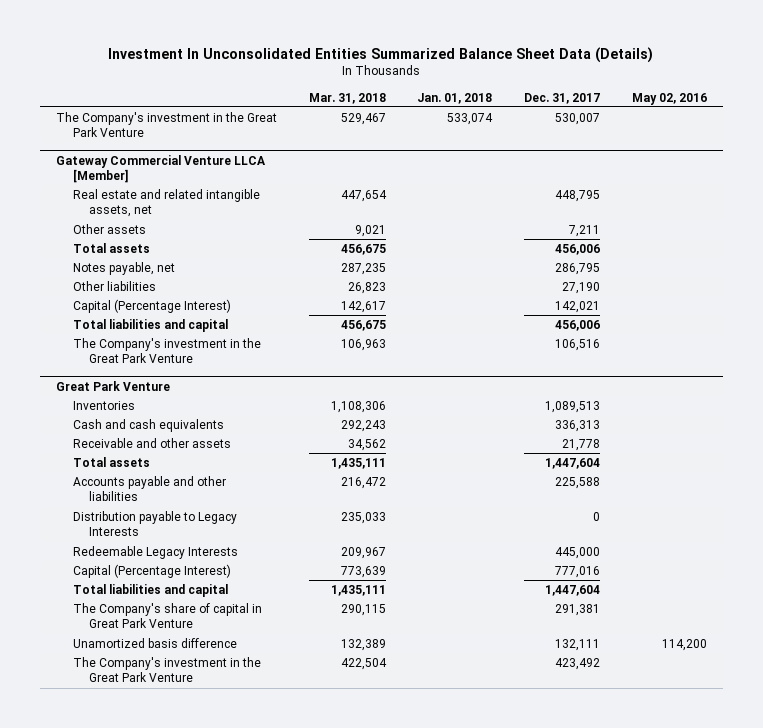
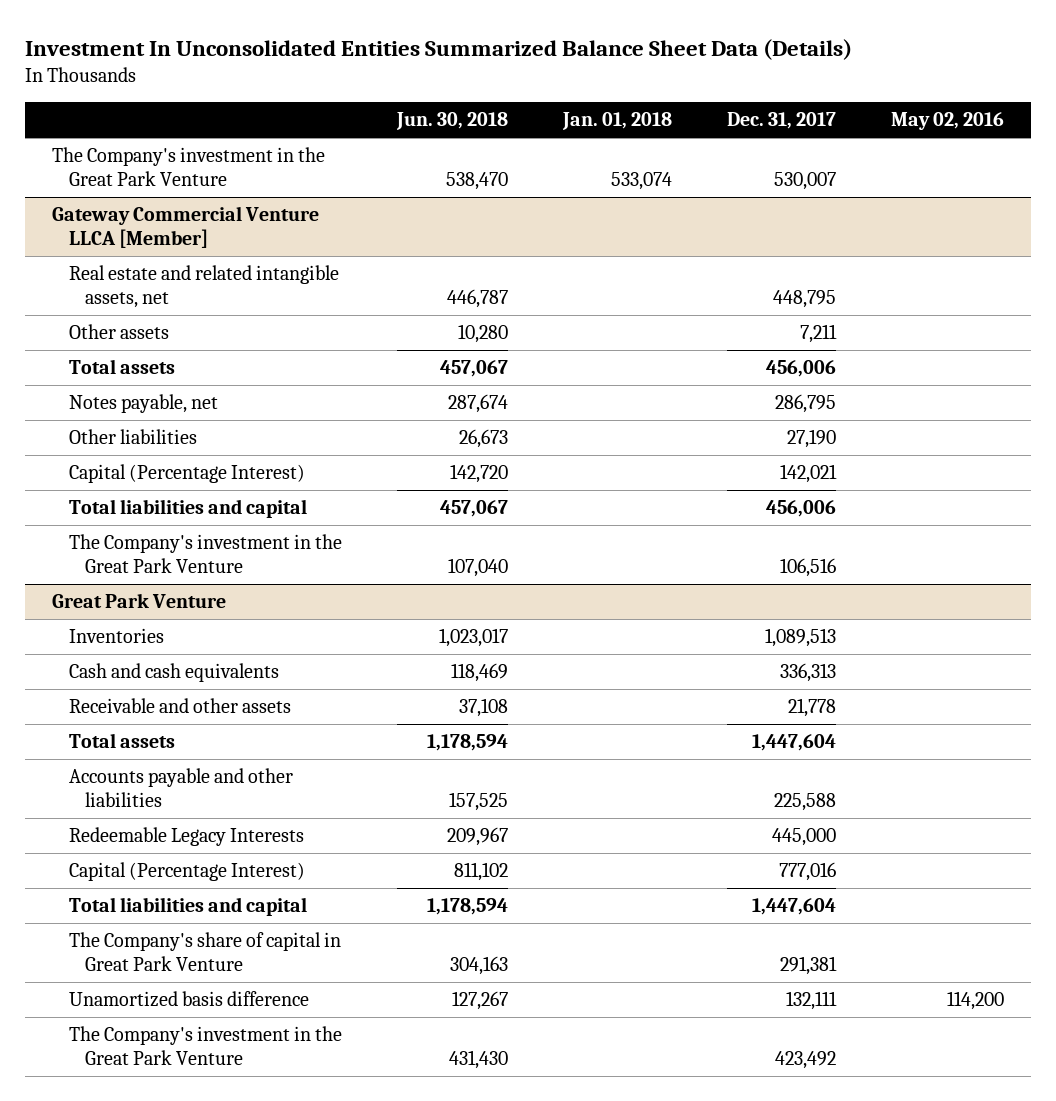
- | Mar. 31, 2018 | Jan. 01, 2018 | Dec. 31, 2017 | May 02, 2016
+ | Jun. 30, 2018 | Jan. 01, 2018 | Dec. 31, 2017 | May 02, 2016
@ Great Park Venture
- Distribution payable to Legacy Interests | 235,033 | | 0 |

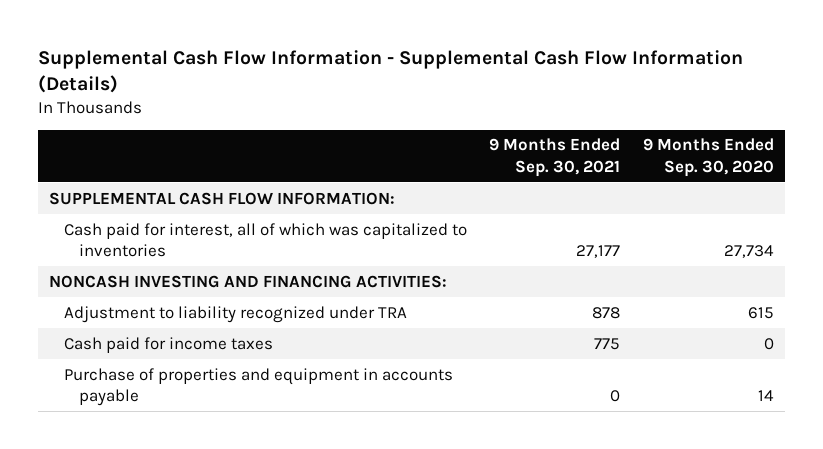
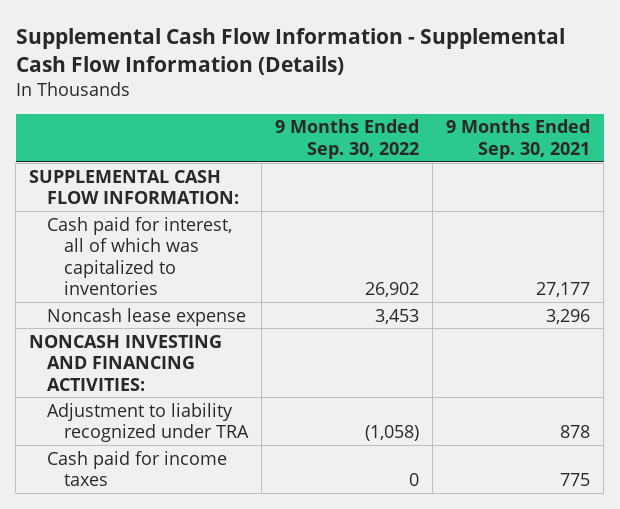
- | 9 Months Ended Sep. 30, 2021 | 9 Months Ended Sep. 30, 2020
+ | 9 Months Ended Sep. 30, 2022 | 9 Months Ended Sep. 30, 2021
+ Noncash lease expense | 3,453 | 3,296
- Purchase of properties and equipment in accounts payable | 0 | 14

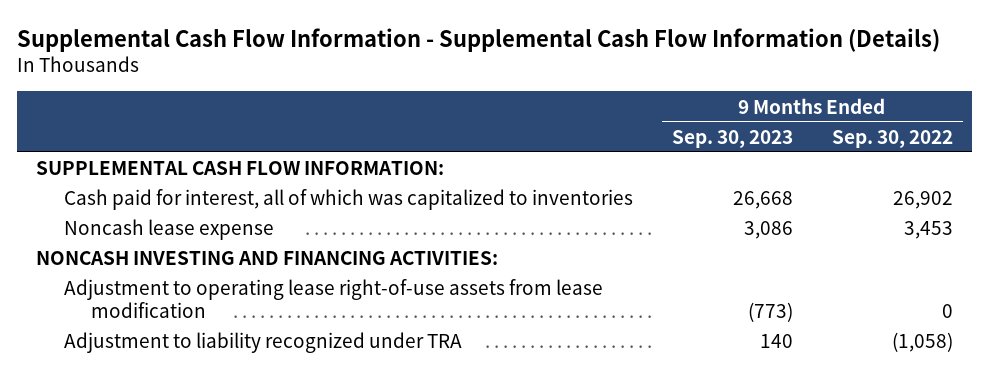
- | 9 Months Ended Sep. 30, 2022 | 9 Months Ended Sep. 30, 2021
+ | 9 Months Ended Sep. 30, 2023 | 9 Months Ended Sep. 30, 2022
+ Adjustment to operating lease right-of-use assets from lease modification | (773) | 0
- Cash paid for income taxes | 0 | 775

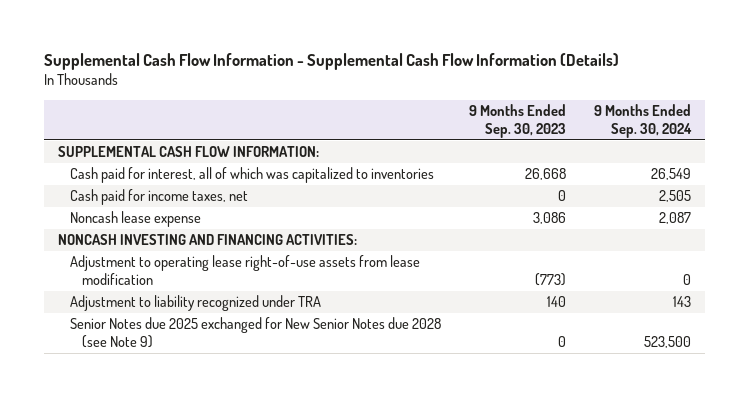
- | 9 Months Ended Sep. 30, 2023 | 9 Months Ended Sep. 30, 2022
+ | 9 Months Ended Sep. 30, 2023 | 9 Months Ended Sep. 30, 2024
+ Cash paid for income taxes, net | 0 | 2,505
+ Senior Notes due 2025 exchanged for New Senior Notes due 2028 (see Note 9) | 0 | 523,500

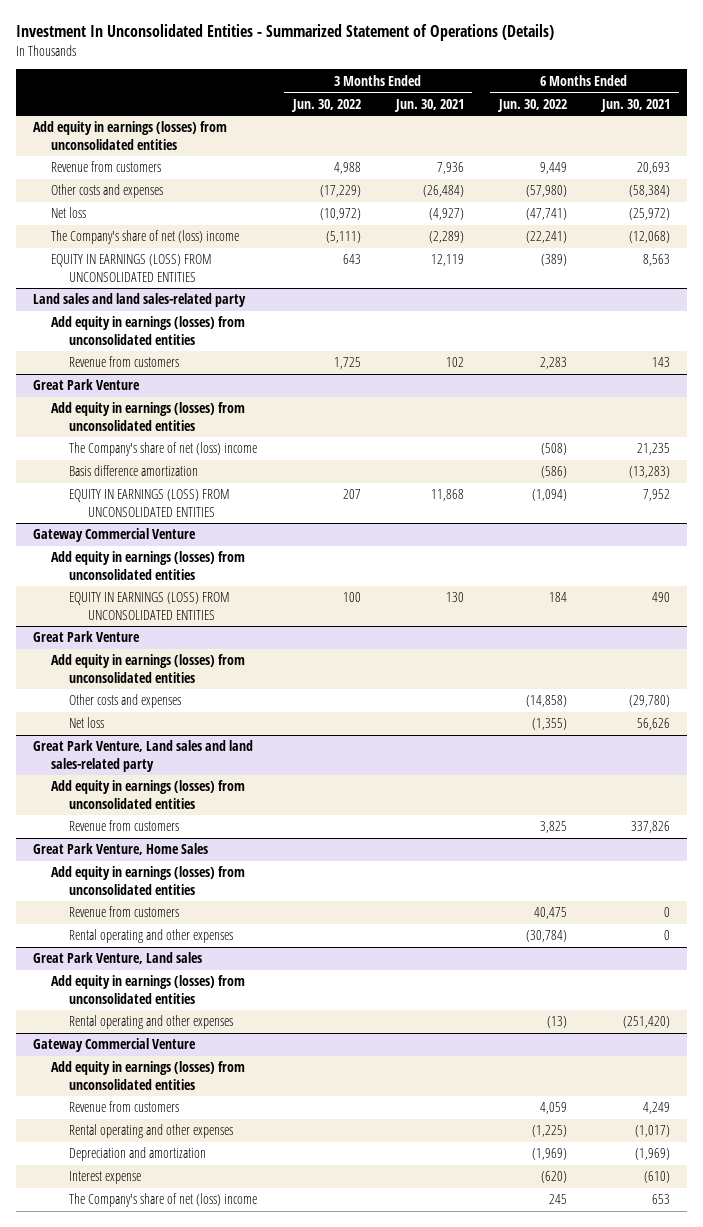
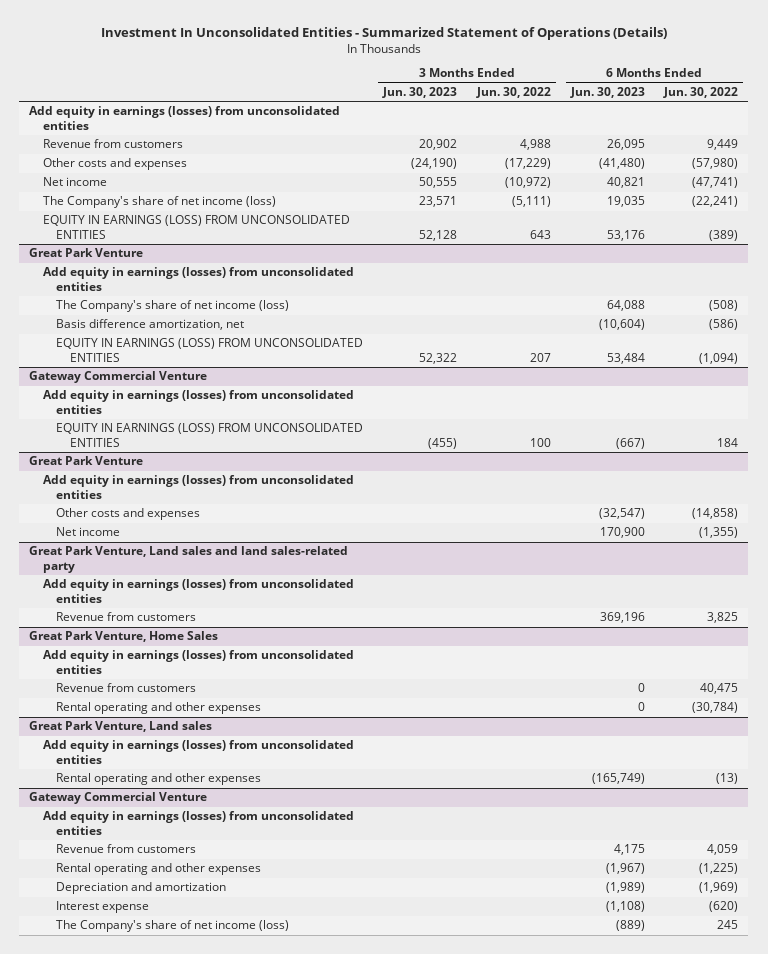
- | 3 Months Ended Jun. 30, 2022 | 3 Months Ended Jun. 30, 2021 | 6 Months Ended Jun. 30, 2022 | 6 Months Ended Jun. 30, 2021
+ | 3 Months Ended Jun. 30, 2023 | 3 Months Ended Jun. 30, 2022 | 6 Months Ended Jun. 30, 2023 | 6 Months Ended Jun. 30, 2022
- Net loss | (10,972) | (4,927) | (47,741) | (25,972)
- The Company's share of net (loss) income | (5,111) | (2,289) | (22,241) | (12,068)
+ Net income | 50,555 | (10,972) | 40,821 | (47,741)
+ The Company's share of net income (loss) | 23,571 | (5,111) | 19,035 | (22,241)
- Land sales and land sales-related party
- Add equity in earnings (losses) from unconsolidated entities
- Revenue from customers | 1,725 | 102 | 2,283 | 143
@ Great Park Venture
- The Company's share of net (loss) income | | | (508) | 21,235
- Basis difference amortization | | | (586) | (13,283)
+ The Company's share of net income (loss) | | | 64,088 | (508)
+ Basis difference amortization, net | | | (10,604) | (586)
- Net loss | | | (1,355) | 56,626
+ Net income | | | 170,900 | (1,355)
@ Gateway Commercial Venture
- The Company's share of net (loss) income | | | 245 | 653
+ The Company's share of net income (loss) | | | (889) | 245

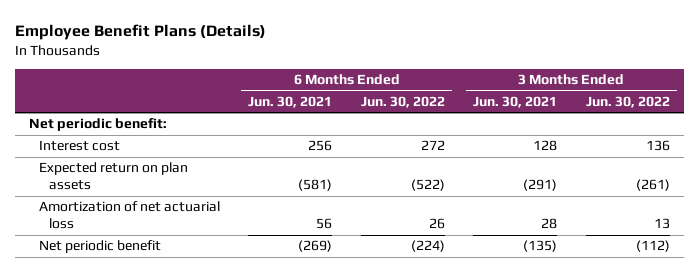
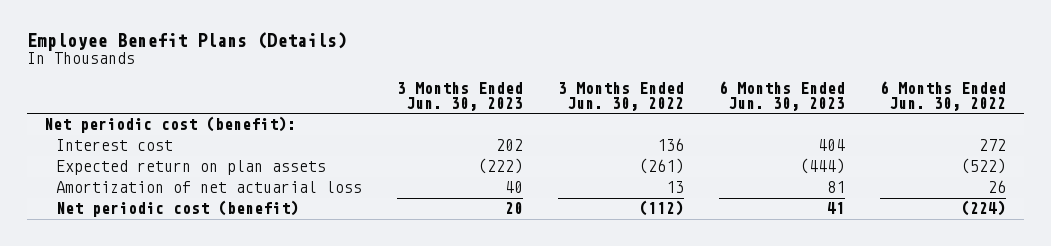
- | 6 Months Ended Jun. 30, 2021 | 6 Months Ended Jun. 30, 2022 | 3 Months Ended Jun. 30, 2021 | 3 Months Ended Jun. 30, 2022
+ | 3 Months Ended Jun. 30, 2023 | 3 Months Ended Jun. 30, 2022 | 6 Months Ended Jun. 30, 2023 | 6 Months Ended Jun. 30, 2022
- Net periodic benefit:
+ Net periodic cost (benefit):
- Net periodic benefit | (269) | (224) | (135) | (112)
+ Net periodic cost (benefit) | 20 | (112) | 41 | (224)

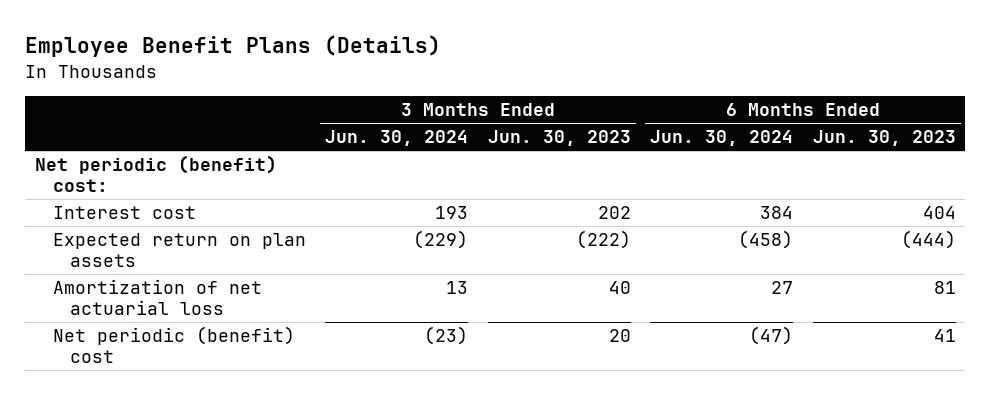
- | 3 Months Ended Jun. 30, 2023 | 3 Months Ended Jun. 30, 2022 | 6 Months Ended Jun. 30, 2023 | 6 Months Ended Jun. 30, 2022
+ | 3 Months Ended Jun. 30, 2024 | 3 Months Ended Jun. 30, 2023 | 6 Months Ended Jun. 30, 2024 | 6 Months Ended Jun. 30, 2023
- Net periodic cost (benefit):
+ Net periodic (benefit) cost:
- Net periodic cost (benefit) | 20 | (112) | 41 | (224)
+ Net periodic (benefit) cost | (23) | 20 | (47) | 41

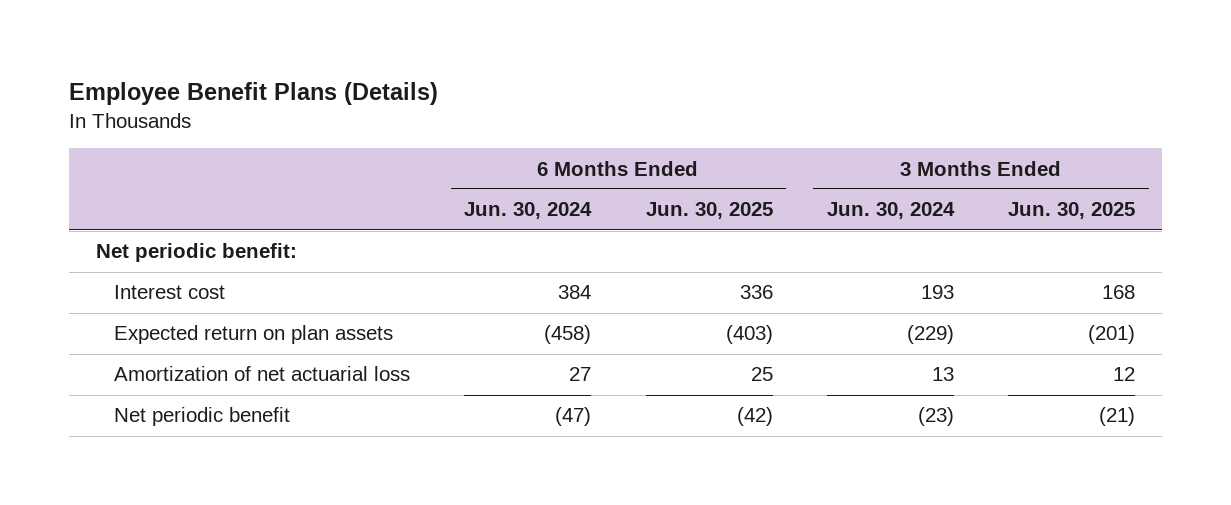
- | 3 Months Ended Jun. 30, 2024 | 3 Months Ended Jun. 30, 2023 | 6 Months Ended Jun. 30, 2024 | 6 Months Ended Jun. 30, 2023
+ | 6 Months Ended Jun. 30, 2024 | 6 Months Ended Jun. 30, 2025 | 3 Months Ended Jun. 30, 2024 | 3 Months Ended Jun. 30, 2025
- Net periodic (benefit) cost:
+ Net periodic benefit:
- Net periodic (benefit) cost | (23) | 20 | (47) | 41
+ Net periodic benefit | (47) | (42) | (23) | (21)

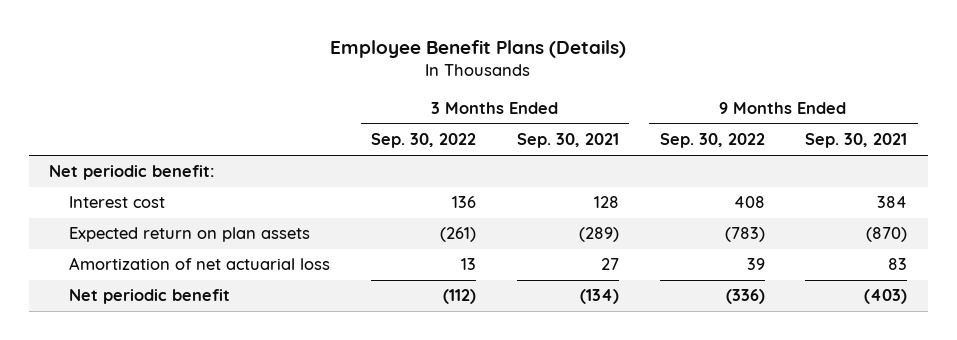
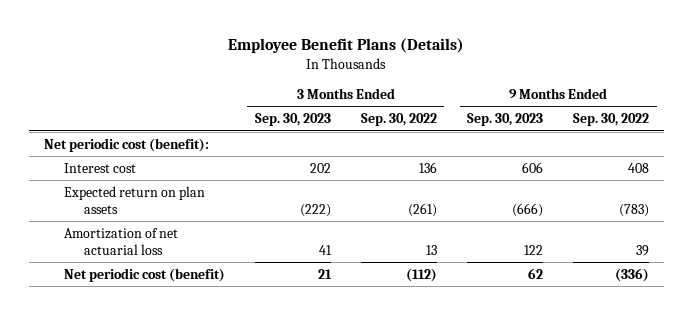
- | 3 Months Ended Sep. 30, 2022 | 3 Months Ended Sep. 30, 2021 | 9 Months Ended Sep. 30, 2022 | 9 Months Ended Sep. 30, 2021
+ | 3 Months Ended Sep. 30, 2023 | 3 Months Ended Sep. 30, 2022 | 9 Months Ended Sep. 30, 2023 | 9 Months Ended Sep. 30, 2022
- Net periodic benefit:
+ Net periodic cost (benefit):
- Net periodic benefit | (112) | (134) | (336) | (403)
+ Net periodic cost (benefit) | 21 | (112) | 62 | (336)

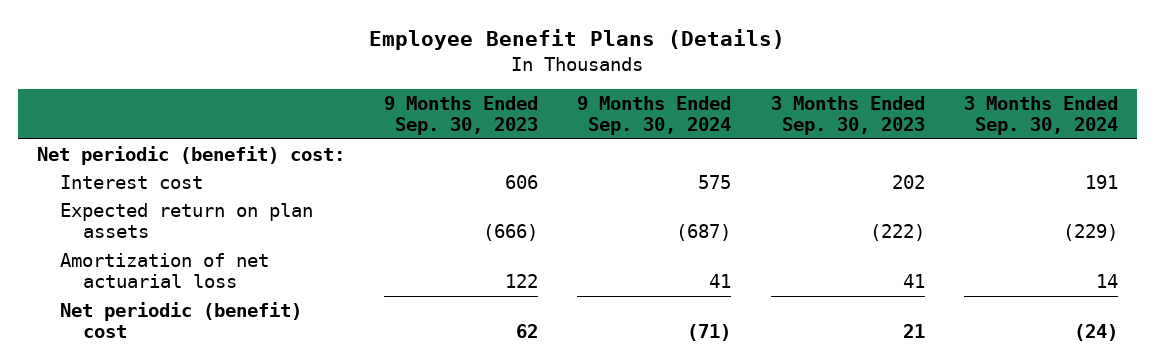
- | 3 Months Ended Sep. 30, 2023 | 3 Months Ended Sep. 30, 2022 | 9 Months Ended Sep. 30, 2023 | 9 Months Ended Sep. 30, 2022
+ | 9 Months Ended Sep. 30, 2023 | 9 Months Ended Sep. 30, 2024 | 3 Months Ended Sep. 30, 2023 | 3 Months Ended Sep. 30, 2024
- Net periodic cost (benefit):
+ Net periodic (benefit) cost:
- Net periodic cost (benefit) | 21 | (112) | 62 | (336)
+ Net periodic (benefit) cost | 62 | (71) | 21 | (24)

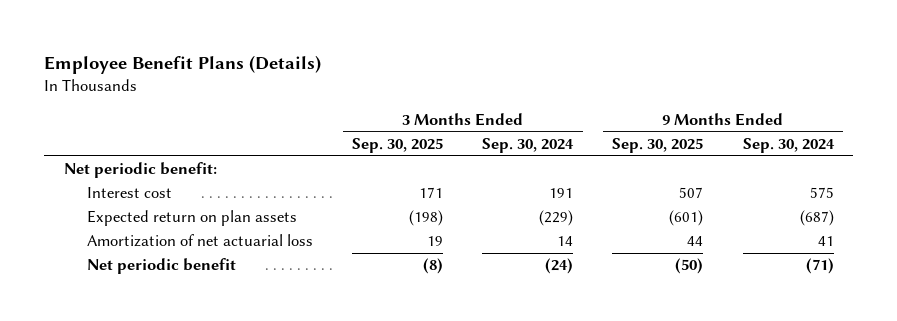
- | 9 Months Ended Sep. 30, 2023 | 9 Months Ended Sep. 30, 2024 | 3 Months Ended Sep. 30, 2023 | 3 Months Ended Sep. 30, 2024
+ | 3 Months Ended Sep. 30, 2025 | 3 Months Ended Sep. 30, 2024 | 9 Months Ended Sep. 30, 2025 | 9 Months Ended Sep. 30, 2024
- Net periodic (benefit) cost:
+ Net periodic benefit:
- Net periodic (benefit) cost | 62 | (71) | 21 | (24)
+ Net periodic benefit | (8) | (24) | (50) | (71)

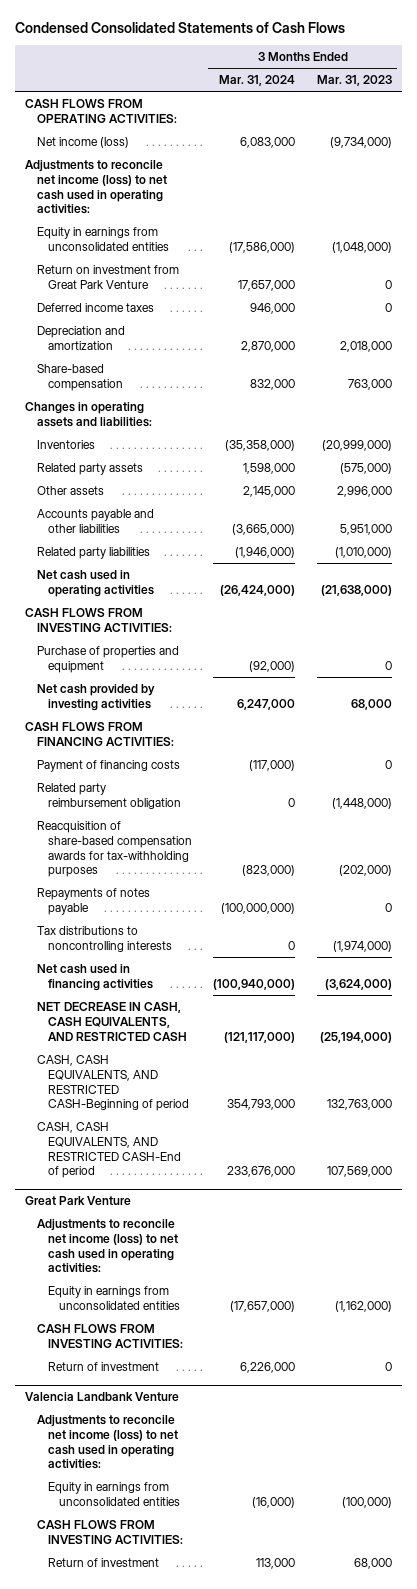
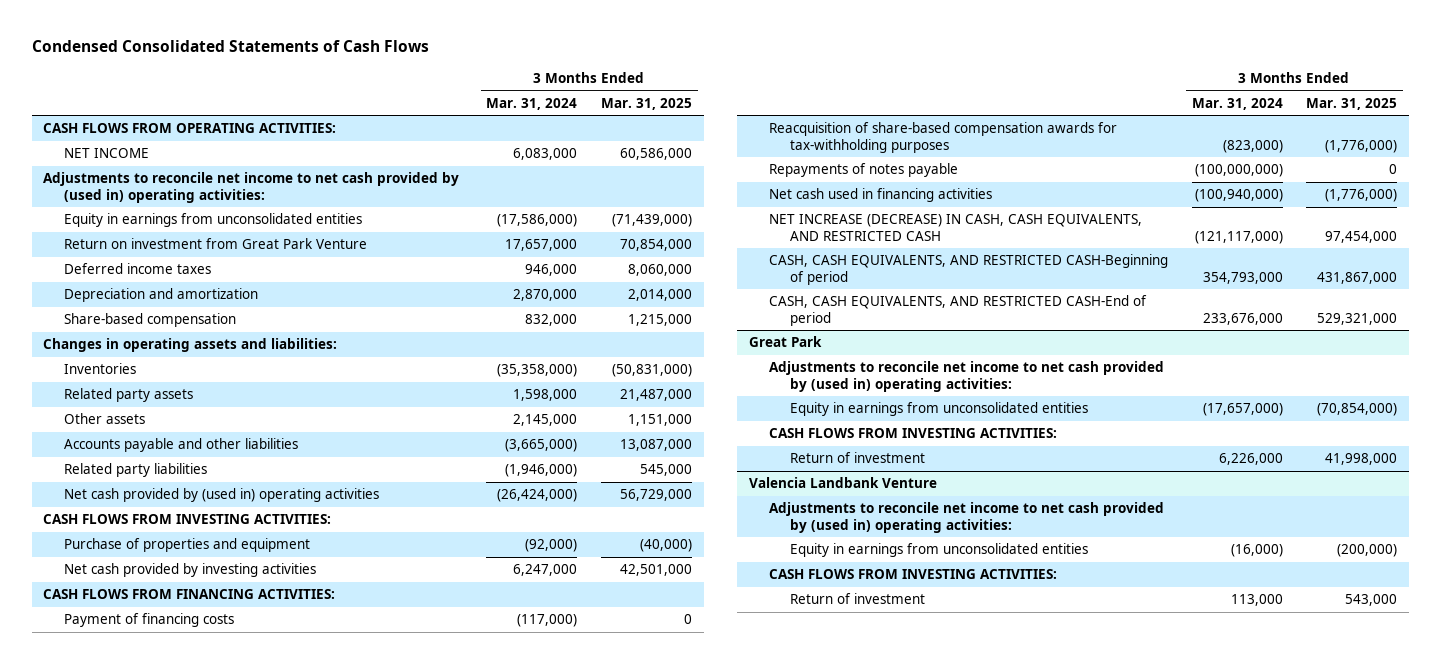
- | 3 Months Ended Mar. 31, 2024 | 3 Months Ended Mar. 31, 2023
+ | 3 Months Ended Mar. 31, 2024 | 3 Months Ended Mar. 31, 2025
- Net income (loss) | 6,083,000 | (9,734,000)
- Adjustments to reconcile net income (loss) to net cash used in operating activities:
+ NET INCOME | 6,083,000 | 60,586,000
+ Adjustments to reconcile net income to net cash provided by (used in) operating activities:
- Net cash used in operating activities | (26,424,000) | (21,638,000)
+ Net cash provided by (used in) operating activities | (26,424,000) | 56,729,000
- Related party reimbursement obligation | 0 | (1,448,000)
- Tax distributions to noncontrolling interests | 0 | (1,974,000)
- NET DECREASE IN CASH, CASH EQUIVALENTS, AND RESTRICTED CASH | (121,117,000) | (25,194,000)
+ NET INCREASE (DECREASE) IN CASH, CASH EQUIVALENTS, AND RESTRICTED CASH | (121,117,000) | 97,454,000
- Great Park Venture
- Adjustments to reconcile net income (loss) to net cash used in operating activities:
+ Great Park
+ Adjustments to reconcile net income to net cash provided by (used in) operating activities:
@ Valencia Landbank Venture
- Adjustments to reconcile net income (loss) to net cash used in operating activities:
+ Adjustments to reconcile net income to net cash provided by (used in) operating activities:

